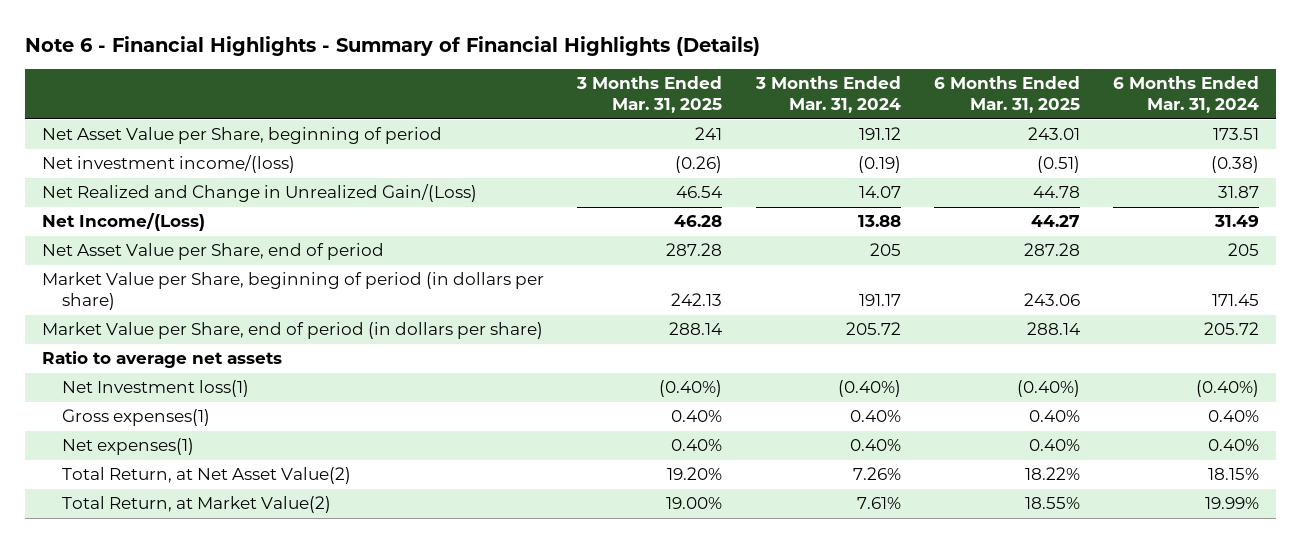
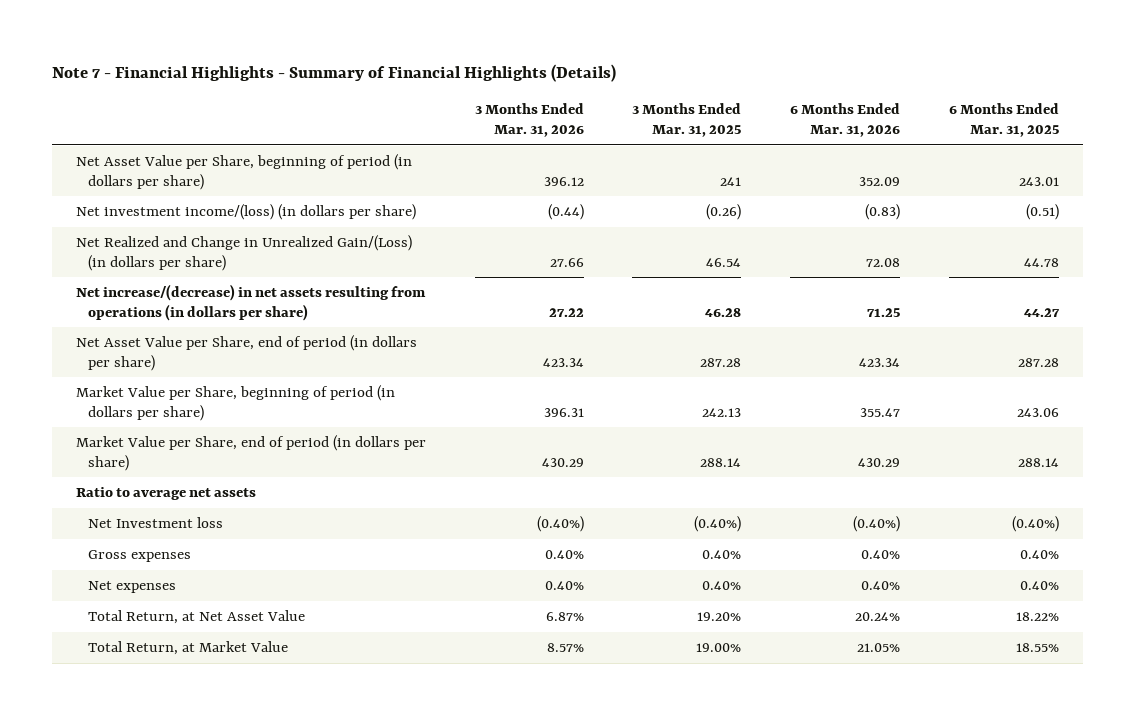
- Note 6 - Financial Highlights - Summary of Financial Highlights (Details)
+ Note 7 - Financial Highlights - Summary of Financial Highlights (Details)
- | 3 Months Ended Mar. 31, 2025 | 3 Months Ended Mar. 31, 2024 | 6 Months Ended Mar. 31, 2025 | 6 Months Ended Mar. 31, 2024
+ | 3 Months Ended Mar. 31, 2026 | 3 Months Ended Mar. 31, 2025 | 6 Months Ended Mar. 31, 2026 | 6 Months Ended Mar. 31, 2025
- Net Asset Value per Share, beginning of period | 241 | 191.12 | 243.01 | 173.51
- Net investment income/(loss) | (0.26) | (0.19) | (0.51) | (0.38)
- Net Realized and Change in Unrealized Gain/(Loss) | 46.54 | 14.07 | 44.78 | 31.87
- Net Income/(Loss) | 46.28 | 13.88 | 44.27 | 31.49
- Net Asset Value per Share, end of period | 287.28 | 205 | 287.28 | 205
+ Net Asset Value per Share, beginning of period (in dollars per share) | 396.12 | 241 | 352.09 | 243.01
+ Net investment income/(loss) (in dollars per share) | (0.44) | (0.26) | (0.83) | (0.51)
+ Net Realized and Change in Unrealized Gain/(Loss) (in dollars per share) | 27.66 | 46.54 | 72.08 | 44.78
+ Net increase/(decrease) in net assets resulting from operations (in dollars per share) | 27.22 | 46.28 | 71.25 | 44.27
+ Net Asset Value per Share, end of period (in dollars per share) | 423.34 | 287.28 | 423.34 | 287.28
- Net Investment loss(1) | (0.40%) | (0.40%) | (0.40%) | (0.40%)
- Gross expenses(1) | 0.40% | 0.40% | 0.40% | 0.40%
- Net expenses(1) | 0.40% | 0.40% | 0.40% | 0.40%
- Total Return, at Net Asset Value(2) | 19.20% | 7.26% | 18.22% | 18.15%
- Total Return, at Market Value(2) | 19.00% | 7.61% | 18.55% | 19.99%
+ Net Investment loss | (0.40%) | (0.40%) | (0.40%) | (0.40%)
+ Gross expenses | 0.40% | 0.40% | 0.40% | 0.40%
+ Net expenses | 0.40% | 0.40% | 0.40% | 0.40%
+ Total Return, at Net Asset Value | 6.87% | 19.20% | 20.24% | 18.22%
+ Total Return, at Market Value | 8.57% | 19.00% | 21.05% | 18.55%

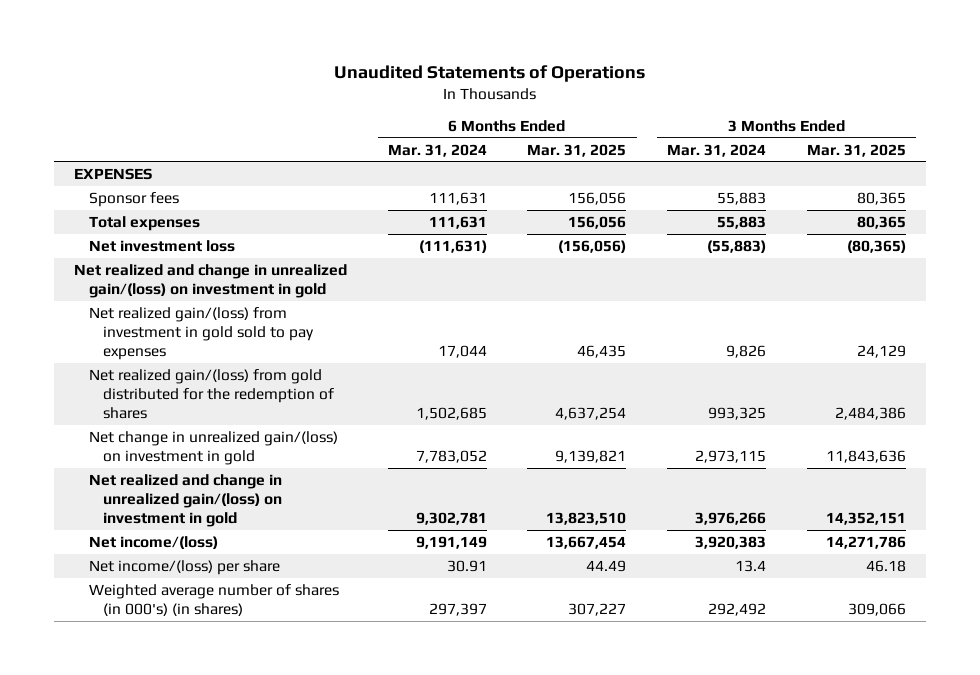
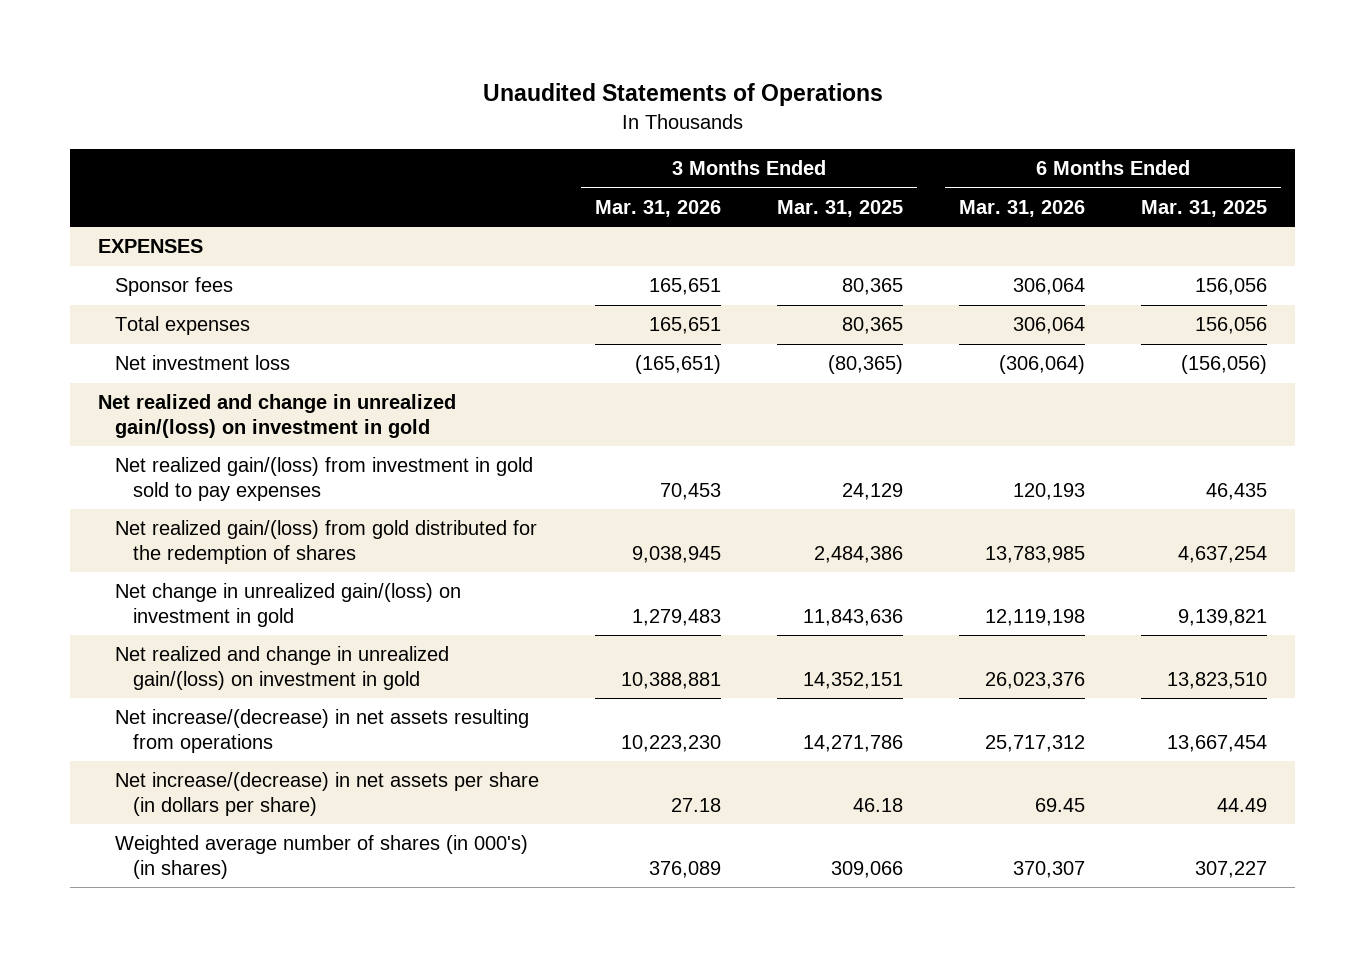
- | 6 Months Ended Mar. 31, 2024 | 6 Months Ended Mar. 31, 2025 | 3 Months Ended Mar. 31, 2024 | 3 Months Ended Mar. 31, 2025
+ | 3 Months Ended Mar. 31, 2026 | 3 Months Ended Mar. 31, 2025 | 6 Months Ended Mar. 31, 2026 | 6 Months Ended Mar. 31, 2025
- Net income/(loss) | 9,191,149 | 13,667,454 | 3,920,383 | 14,271,786
- Net income/(loss) per share | 30.91 | 44.49 | 13.4 | 46.18
+ Net increase/(decrease) in net assets resulting from operations | 10,223,230 | 14,271,786 | 25,717,312 | 13,667,454
+ Net increase/(decrease) in net assets per share (in dollars per share) | 27.18 | 46.18 | 69.45 | 44.49

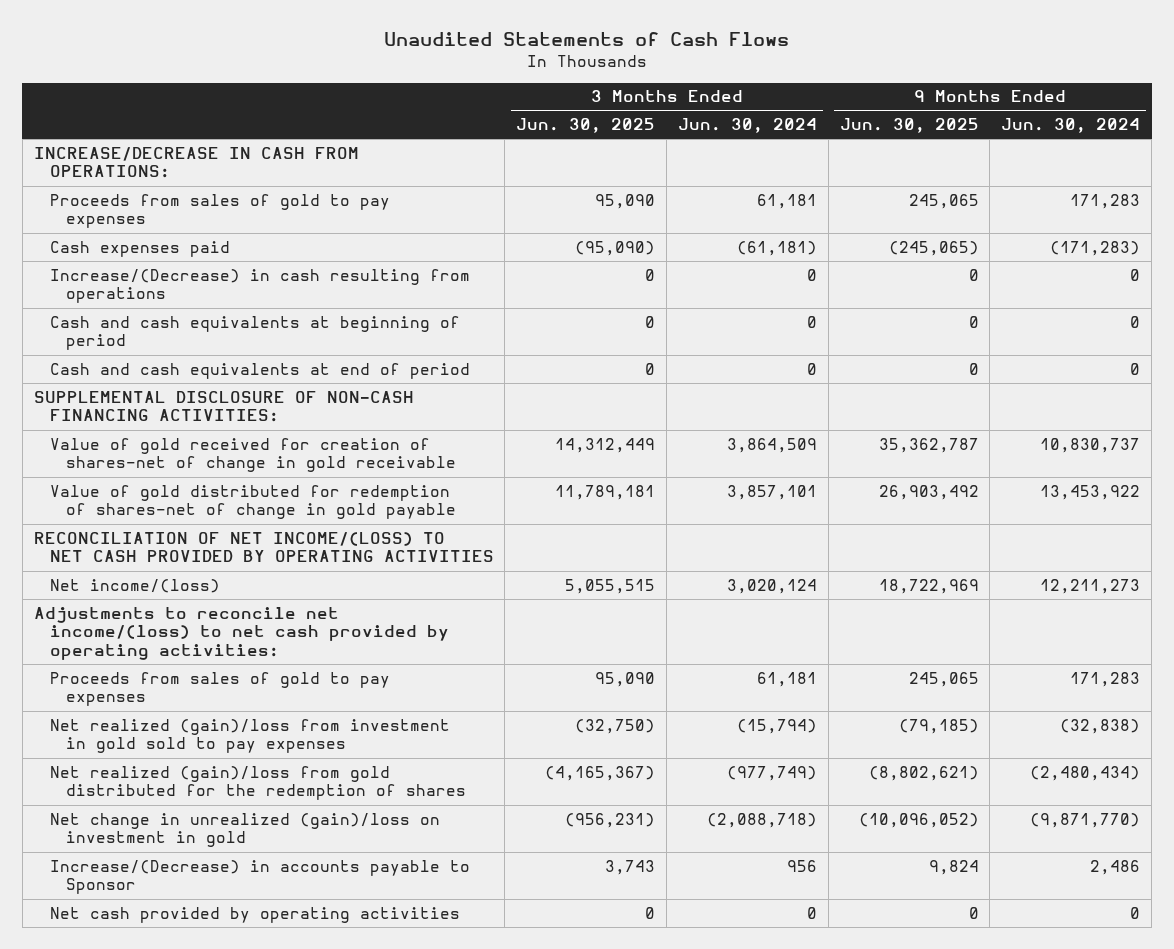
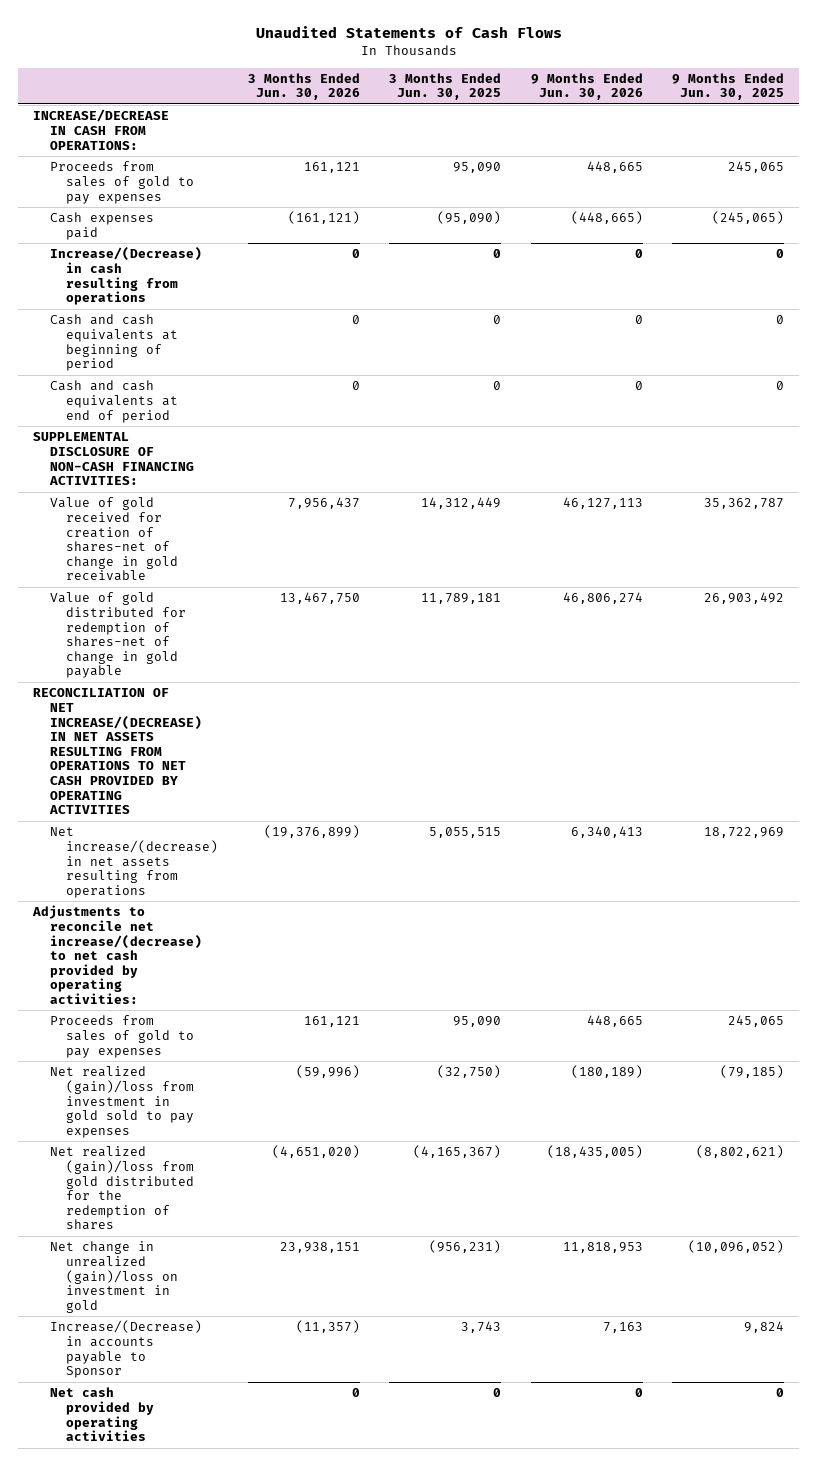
- | 3 Months Ended Jun. 30, 2025 | 3 Months Ended Jun. 30, 2024 | 9 Months Ended Jun. 30, 2025 | 9 Months Ended Jun. 30, 2024
+ | 3 Months Ended Jun. 30, 2026 | 3 Months Ended Jun. 30, 2025 | 9 Months Ended Jun. 30, 2026 | 9 Months Ended Jun. 30, 2025
- RECONCILIATION OF NET INCOME/(LOSS) TO NET CASH PROVIDED BY OPERATING ACTIVITIES
- Net income/(loss) | 5,055,515 | 3,020,124 | 18,722,969 | 12,211,273
- Adjustments to reconcile net income/(loss) to net cash provided by operating activities:
+ RECONCILIATION OF NET INCREASE/(DECREASE) IN NET ASSETS RESULTING FROM OPERATIONS TO NET CASH PROVIDED BY OPERATING ACTIVITIES
+ Net increase/(decrease) in net assets resulting from operations | (19,376,899) | 5,055,515 | 6,340,413 | 18,722,969
+ Adjustments to reconcile net increase/(decrease) to net cash provided by operating activities:

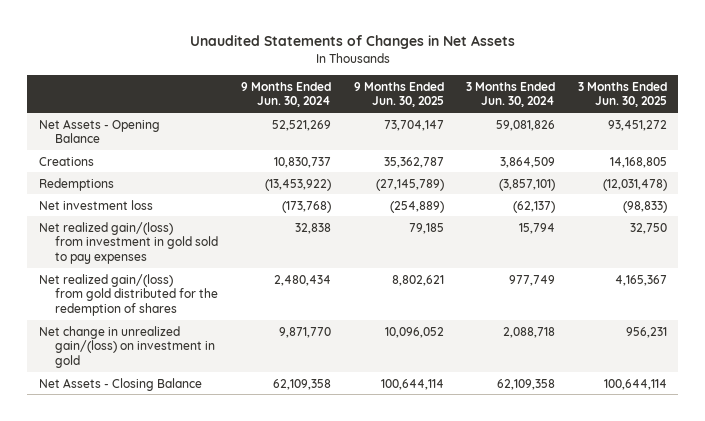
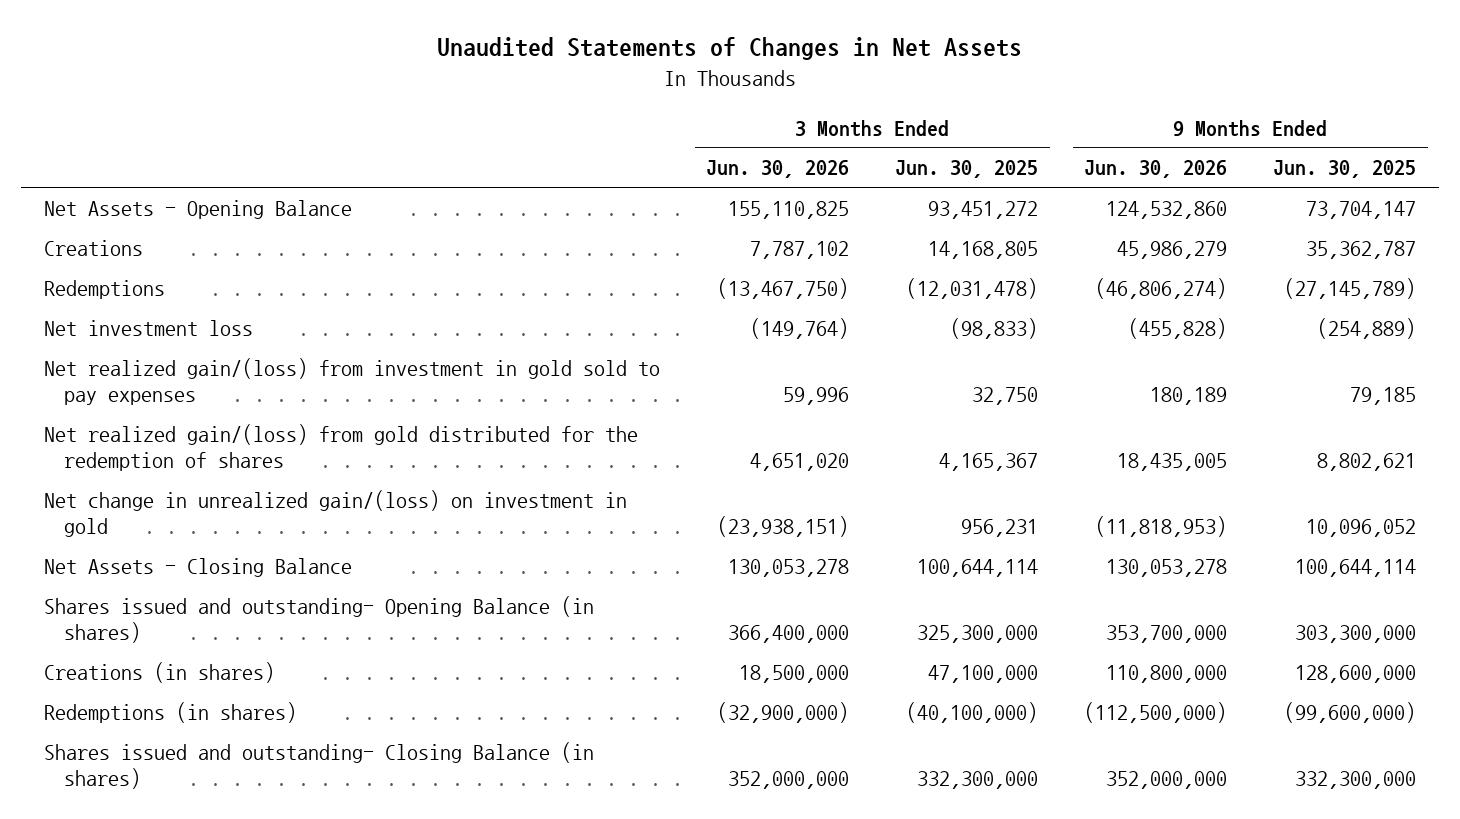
- | 9 Months Ended Jun. 30, 2024 | 9 Months Ended Jun. 30, 2025 | 3 Months Ended Jun. 30, 2024 | 3 Months Ended Jun. 30, 2025
+ | 3 Months Ended Jun. 30, 2026 | 3 Months Ended Jun. 30, 2025 | 9 Months Ended Jun. 30, 2026 | 9 Months Ended Jun. 30, 2025
+ Shares issued and outstanding- Opening Balance (in shares) | 366,400,000 | 325,300,000 | 353,700,000 | 303,300,000
+ Creations (in shares) | 18,500,000 | 47,100,000 | 110,800,000 | 128,600,000
+ Redemptions (in shares) | (32,900,000) | (40,100,000) | (112,500,000) | (99,600,000)
+ Shares issued and outstanding- Closing Balance (in shares) | 352,000,000 | 332,300,000 | 352,000,000 | 332,300,000

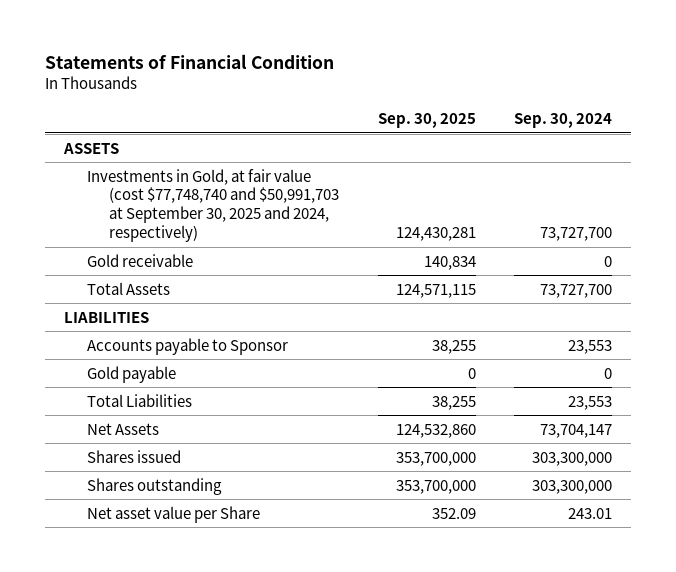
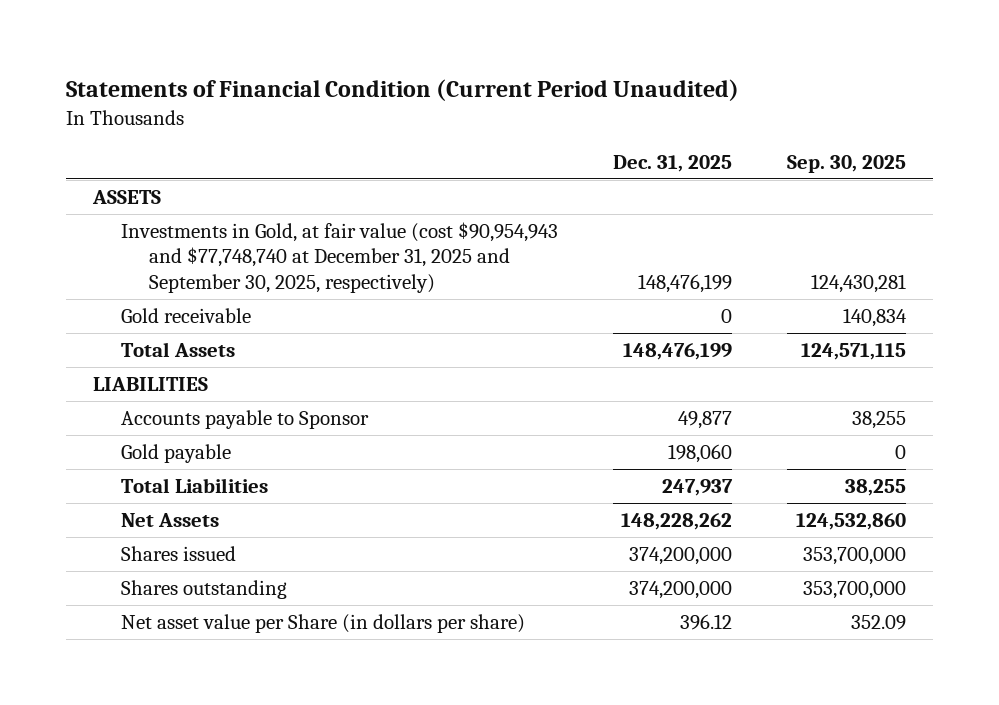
- Statements of Financial Condition
+ Statements of Financial Condition (Current Period Unaudited)
- | Sep. 30, 2025 | Sep. 30, 2024
+ | Dec. 31, 2025 | Sep. 30, 2025
- Investments in Gold, at fair value (cost $77,748,740 and $50,991,703 at September 30, 2025 and 2024, respectively) | 124,430,281 | 73,727,700
+ Investments in Gold, at fair value (cost $90,954,943 and $77,748,740 at December 31, 2025 and September 30, 2025, respectively) | 148,476,199 | 124,430,281
- Net asset value per Share | 352.09 | 243.01
+ Net asset value per Share (in dollars per share) | 396.12 | 352.09

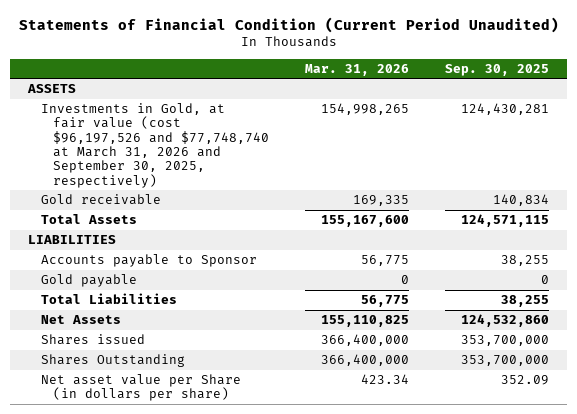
- | Dec. 31, 2025 | Sep. 30, 2025
+ | Mar. 31, 2026 | Sep. 30, 2025
- Investments in Gold, at fair value (cost $90,954,943 and $77,748,740 at December 31, 2025 and September 30, 2025, respectively) | 148,476,199 | 124,430,281
+ Investments in Gold, at fair value (cost $96,197,526 and $77,748,740 at March 31, 2026 and September 30, 2025, respectively) | 154,998,265 | 124,430,281
- Shares outstanding | 374,200,000 | 353,700,000
+ Shares Outstanding | 366,400,000 | 353,700,000

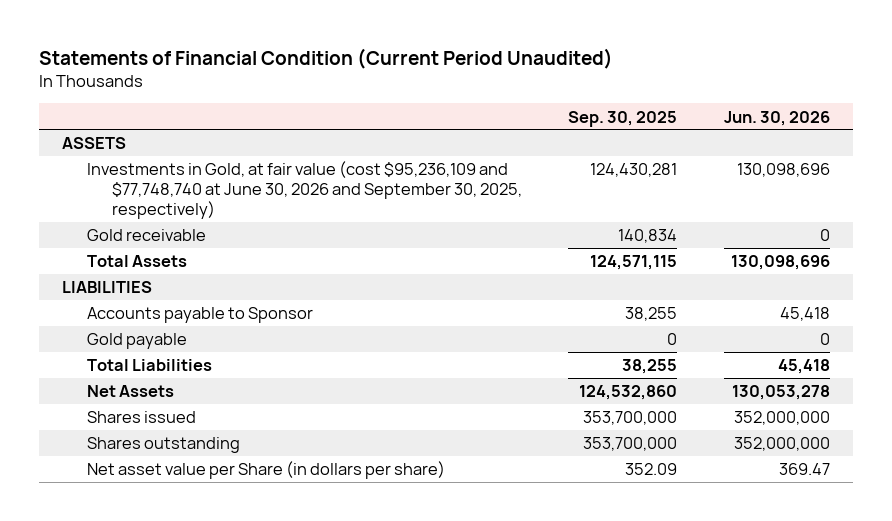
- | Mar. 31, 2026 | Sep. 30, 2025
+ | Sep. 30, 2025 | Jun. 30, 2026
- Investments in Gold, at fair value (cost $96,197,526 and $77,748,740 at March 31, 2026 and September 30, 2025, respectively) | 154,998,265 | 124,430,281
+ Investments in Gold, at fair value (cost $95,236,109 and $77,748,740 at June 30, 2026 and September 30, 2025, respectively) | 124,430,281 | 130,098,696
- Shares Outstanding | 366,400,000 | 353,700,000
+ Shares outstanding | 353,700,000 | 352,000,000

